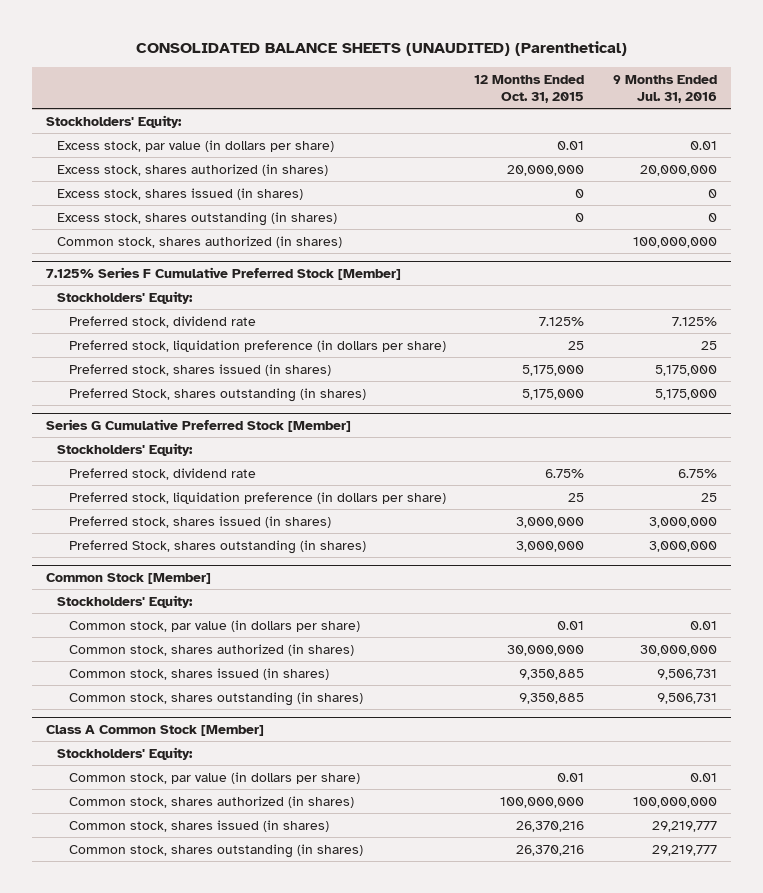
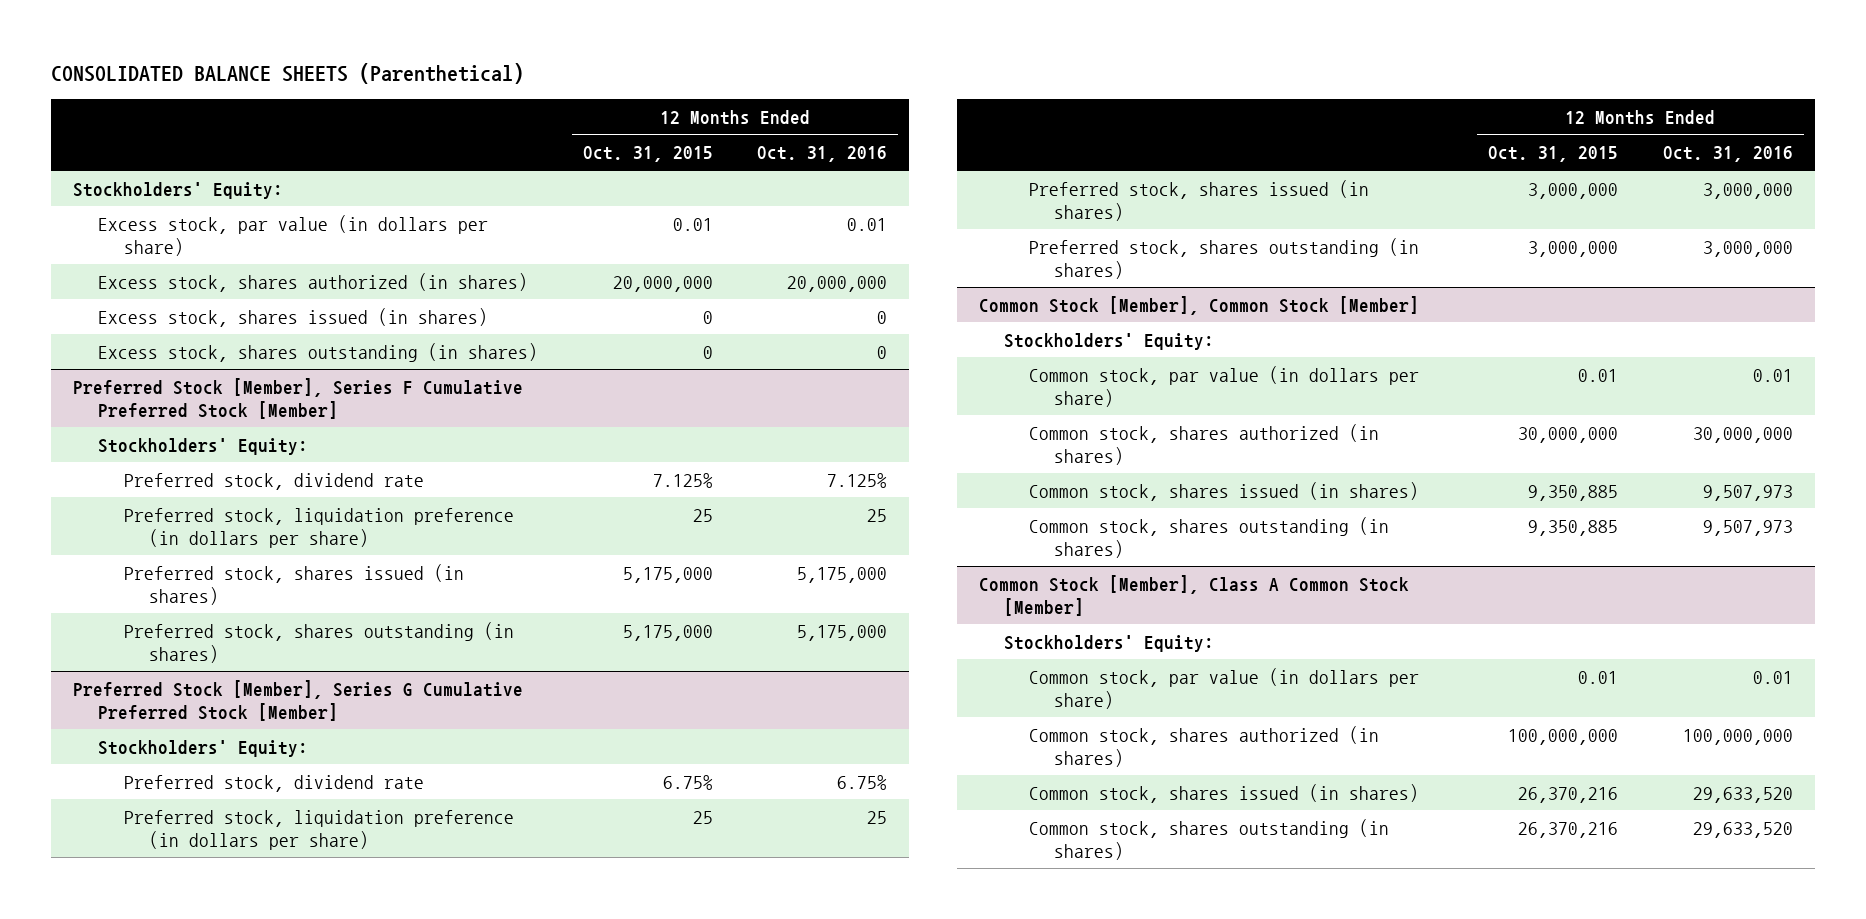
- CONSOLIDATED BALANCE SHEETS (UNAUDITED) (Parenthetical)
+ CONSOLIDATED BALANCE SHEETS (Parenthetical)
- | 12 Months Ended Oct. 31, 2015 | 9 Months Ended Jul. 31, 2016
+ | 12 Months Ended Oct. 31, 2015 | 12 Months Ended Oct. 31, 2016
- Common stock, shares authorized (in shares) | | 100,000,000
- 7.125% Series F Cumulative Preferred Stock [Member]
+ Preferred Stock [Member], Series F Cumulative Preferred Stock [Member]
- Preferred Stock, shares outstanding (in shares) | 5,175,000 | 5,175,000
- Series G Cumulative Preferred Stock [Member]
+ Preferred stock, shares outstanding (in shares) | 5,175,000 | 5,175,000
+ Preferred Stock [Member], Series G Cumulative Preferred Stock [Member]
- Preferred Stock, shares outstanding (in shares) | 3,000,000 | 3,000,000
- Common Stock [Member]
+ Preferred stock, shares outstanding (in shares) | 3,000,000 | 3,000,000
+ Common Stock [Member], Common Stock [Member]
- Class A Common Stock [Member]
+ Common Stock [Member], Class A Common Stock [Member]

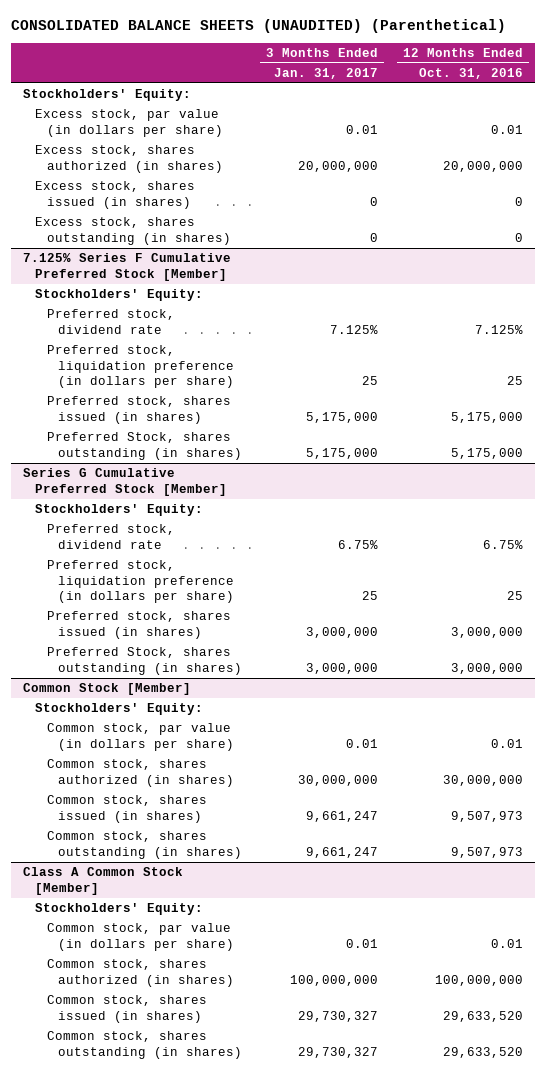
- CONSOLIDATED BALANCE SHEETS (Parenthetical)
+ CONSOLIDATED BALANCE SHEETS (UNAUDITED) (Parenthetical)
- | 12 Months Ended Oct. 31, 2015 | 12 Months Ended Oct. 31, 2016
+ | 3 Months Ended Jan. 31, 2017 | 12 Months Ended Oct. 31, 2016
- Preferred Stock [Member], Series F Cumulative Preferred Stock [Member]
+ 7.125% Series F Cumulative Preferred Stock [Member]
- Preferred stock, shares outstanding (in shares) | 5,175,000 | 5,175,000
- Preferred Stock [Member], Series G Cumulative Preferred Stock [Member]
+ Preferred Stock, shares outstanding (in shares) | 5,175,000 | 5,175,000
+ Series G Cumulative Preferred Stock [Member]
- Preferred stock, shares outstanding (in shares) | 3,000,000 | 3,000,000
- Common Stock [Member], Common Stock [Member]
+ Preferred Stock, shares outstanding (in shares) | 3,000,000 | 3,000,000
+ Common Stock [Member]
- Common Stock [Member], Class A Common Stock [Member]
+ Class A Common Stock [Member]

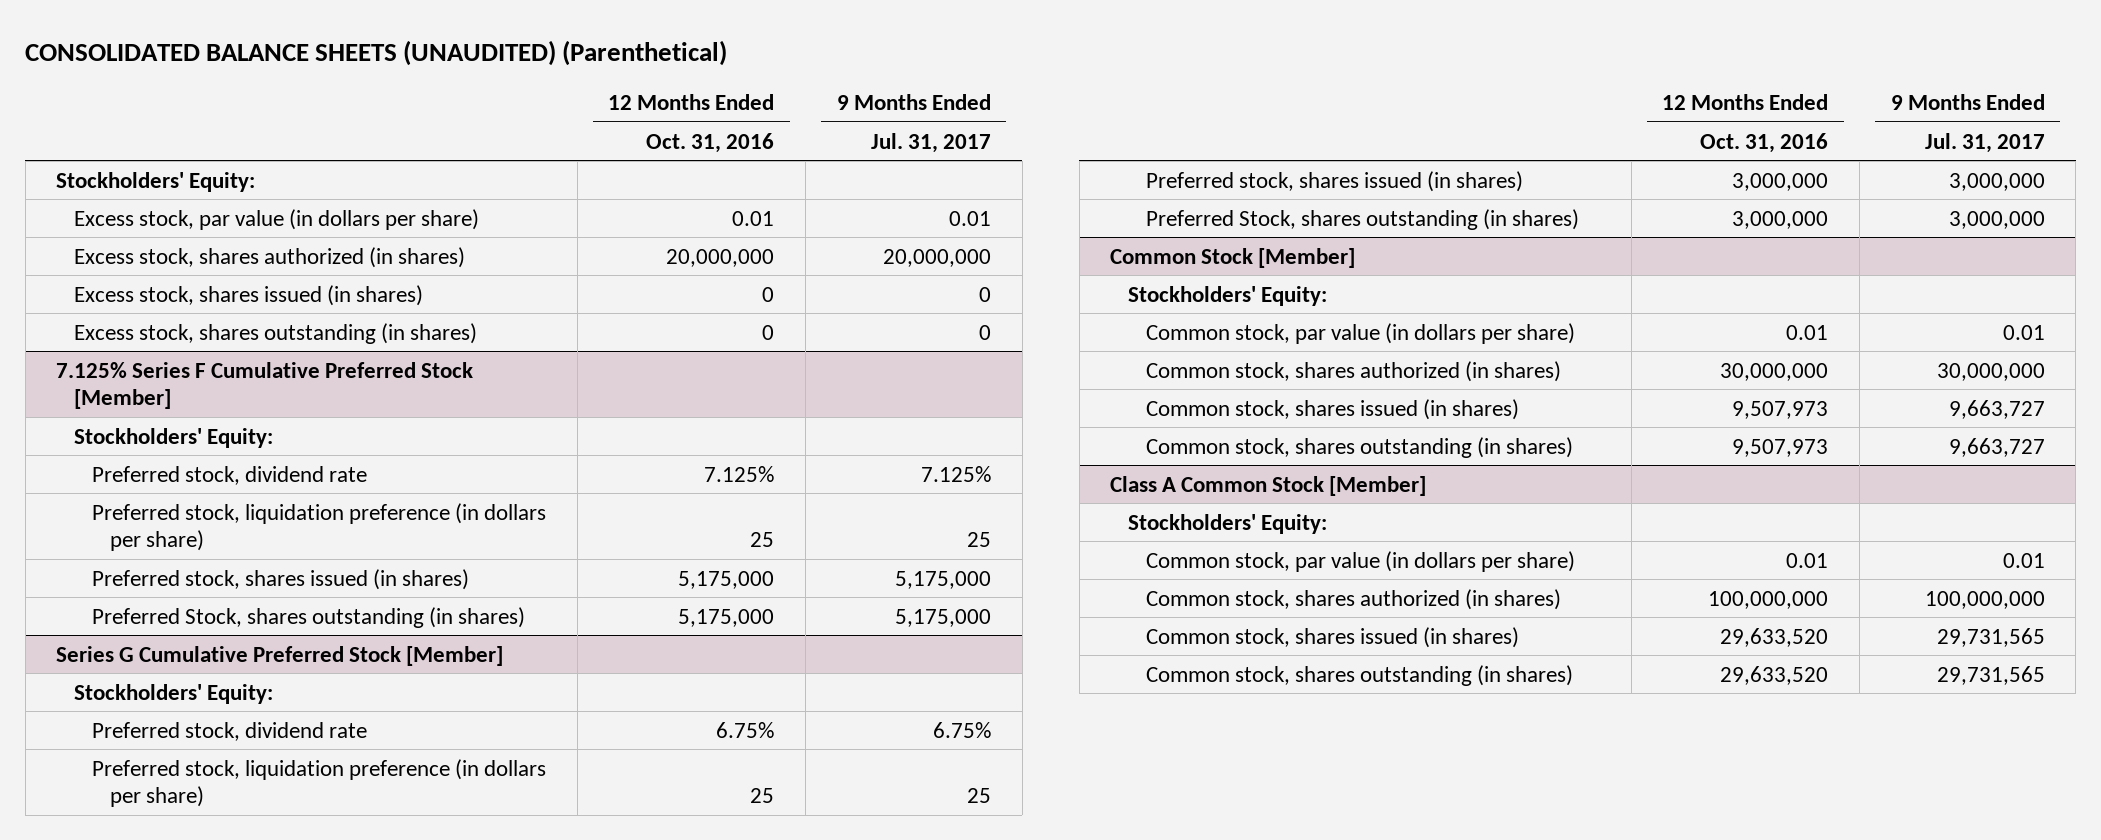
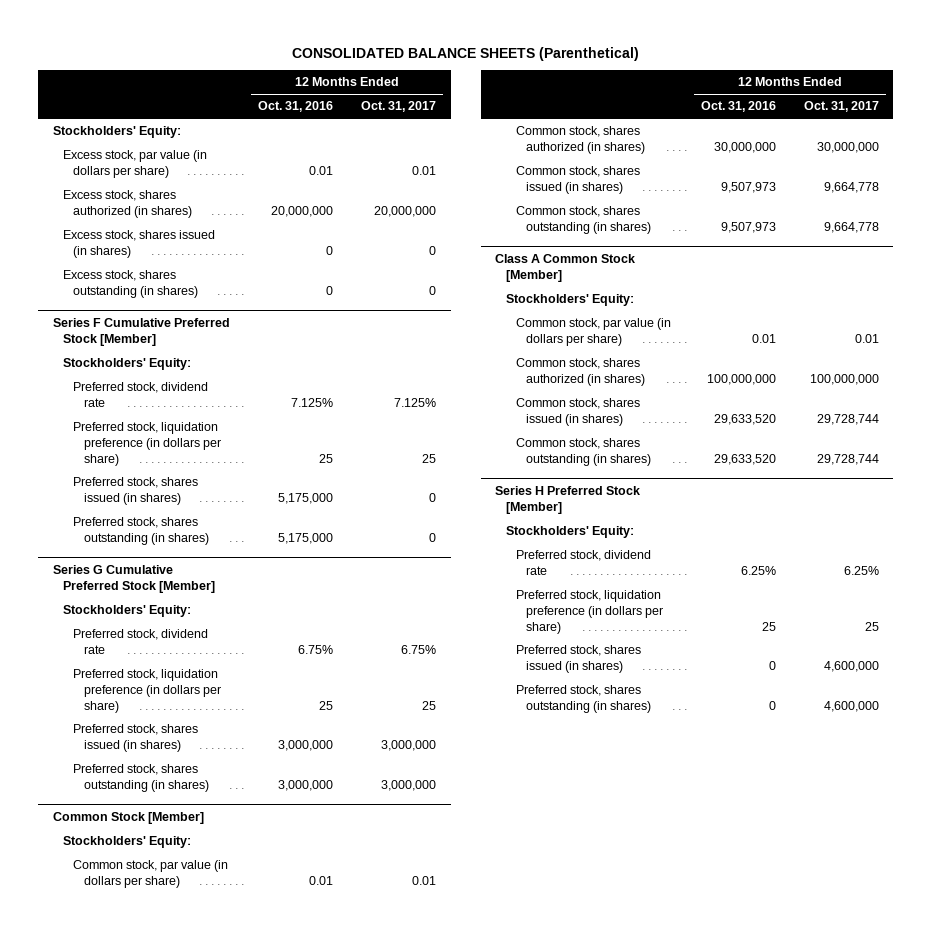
- CONSOLIDATED BALANCE SHEETS (UNAUDITED) (Parenthetical)
+ CONSOLIDATED BALANCE SHEETS (Parenthetical)
- | 12 Months Ended Oct. 31, 2016 | 9 Months Ended Jul. 31, 2017
+ | 12 Months Ended Oct. 31, 2016 | 12 Months Ended Oct. 31, 2017
- 7.125% Series F Cumulative Preferred Stock [Member]
+ Series F Cumulative Preferred Stock [Member]
- Preferred Stock, shares outstanding (in shares) | 5,175,000 | 5,175,000
+ Preferred stock, shares outstanding (in shares) | 5,175,000 | 0
@ Series G Cumulative Preferred Stock [Member]
- Preferred Stock, shares outstanding (in shares) | 3,000,000 | 3,000,000
+ Preferred stock, shares outstanding (in shares) | 3,000,000 | 3,000,000
+ Series H Preferred Stock [Member]
+ Stockholders' Equity:
+ Preferred stock, dividend rate | 6.25% | 6.25%
+ Preferred stock, liquidation preference (in dollars per share) | 25 | 25
+ Preferred stock, shares issued (in shares) | 0 | 4,600,000
+ Preferred stock, shares outstanding (in shares) | 0 | 4,600,000

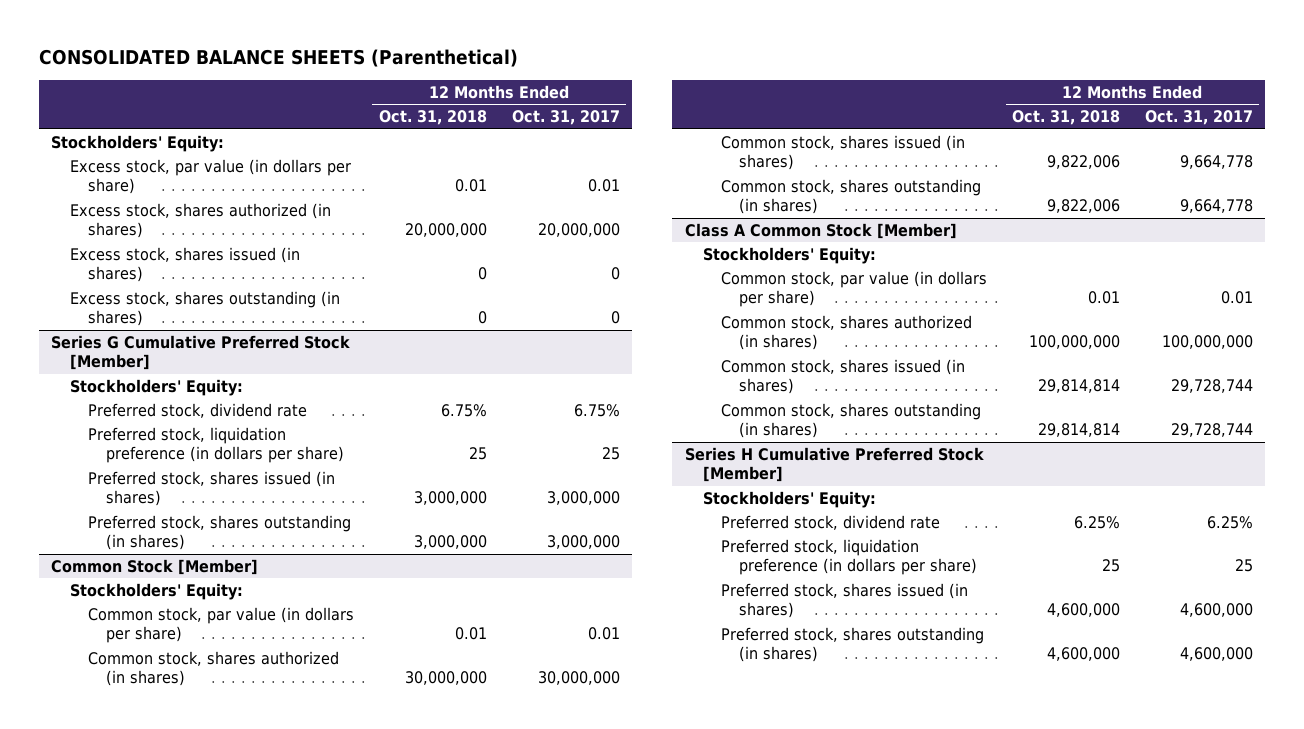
- | 12 Months Ended Oct. 31, 2016 | 12 Months Ended Oct. 31, 2017
+ | 12 Months Ended Oct. 31, 2018 | 12 Months Ended Oct. 31, 2017
- Series F Cumulative Preferred Stock [Member]
- Stockholders' Equity:
- Preferred stock, dividend rate | 7.125% | 7.125%
- Preferred stock, liquidation preference (in dollars per share) | 25 | 25
- Preferred stock, shares issued (in shares) | 5,175,000 | 0
- Preferred stock, shares outstanding (in shares) | 5,175,000 | 0
- Series H Preferred Stock [Member]
+ Series H Cumulative Preferred Stock [Member]

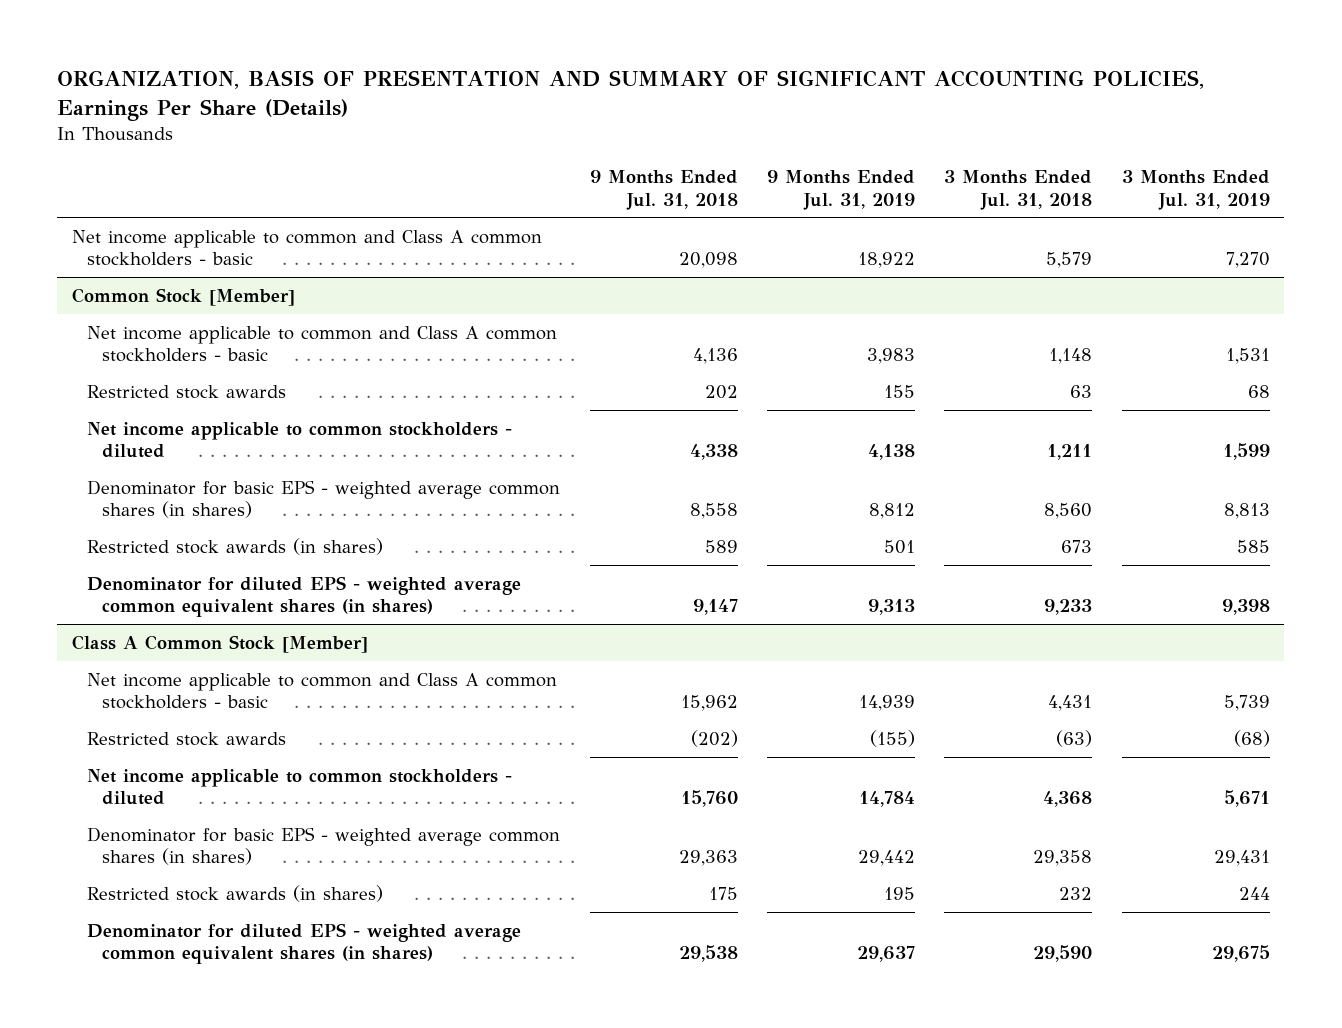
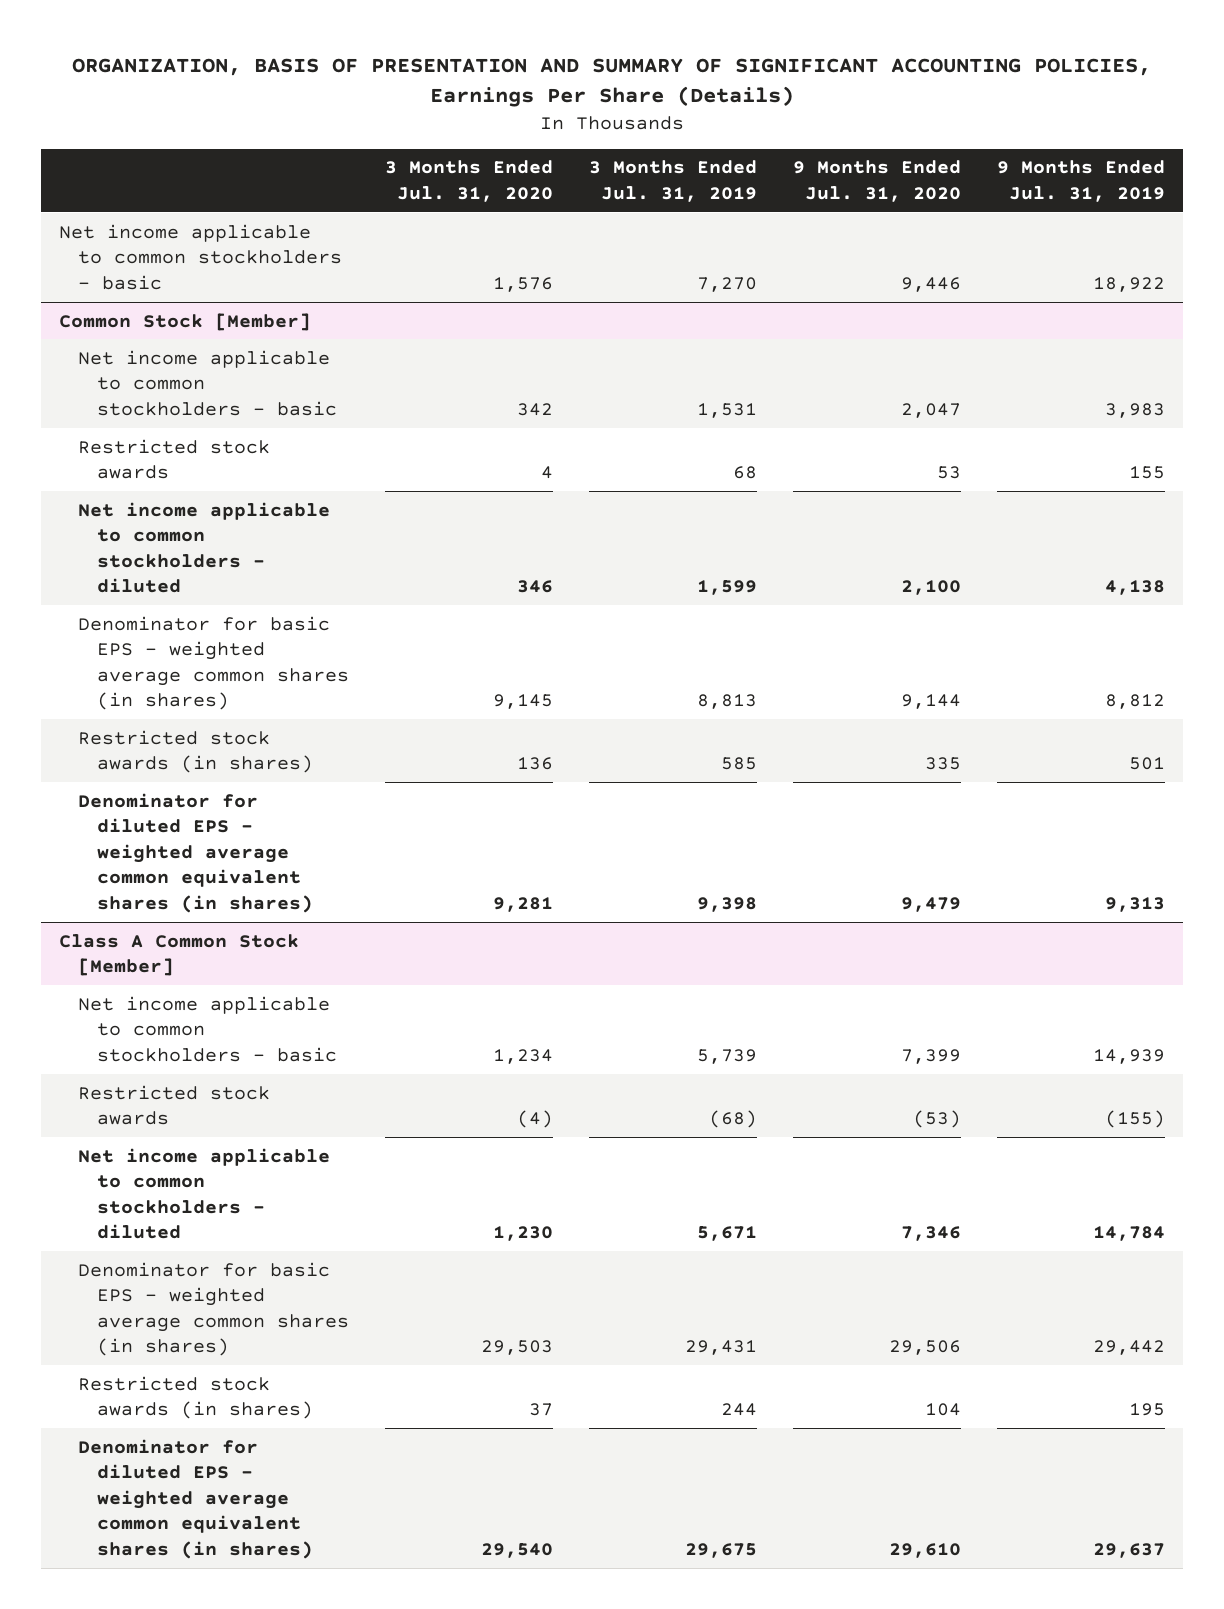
- | 9 Months Ended Jul. 31, 2018 | 9 Months Ended Jul. 31, 2019 | 3 Months Ended Jul. 31, 2018 | 3 Months Ended Jul. 31, 2019
+ | 3 Months Ended Jul. 31, 2020 | 3 Months Ended Jul. 31, 2019 | 9 Months Ended Jul. 31, 2020 | 9 Months Ended Jul. 31, 2019
- Net income applicable to common and Class A common stockholders - basic | 20,098 | 18,922 | 5,579 | 7,270
+ Net income applicable to common stockholders - basic | 1,576 | 7,270 | 9,446 | 18,922
@ Common Stock [Member]
- Net income applicable to common and Class A common stockholders - basic | 4,136 | 3,983 | 1,148 | 1,531
+ Net income applicable to common stockholders - basic | 342 | 1,531 | 2,047 | 3,983
@ Class A Common Stock [Member]
- Net income applicable to common and Class A common stockholders - basic | 15,962 | 14,939 | 4,431 | 5,739
+ Net income applicable to common stockholders - basic | 1,234 | 5,739 | 7,399 | 14,939

